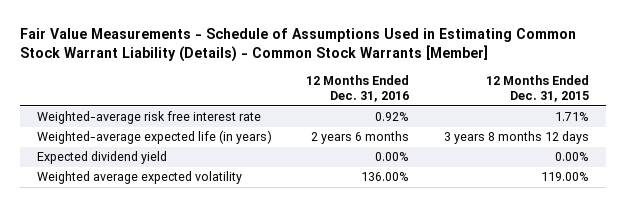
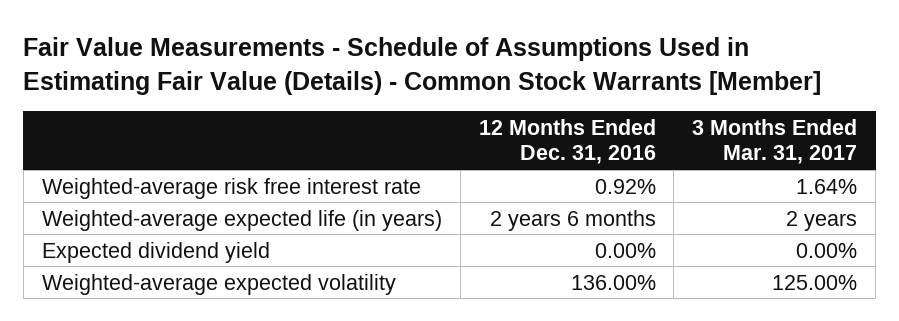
- Fair Value Measurements - Schedule of Assumptions Used in Estimating Common Stock Warrant Liability (Details) - Common Stock Warrants [Member]
+ Fair Value Measurements - Schedule of Assumptions Used in Estimating Fair Value (Details) - Common Stock Warrants [Member]
- | 12 Months Ended Dec. 31, 2016 | 12 Months Ended Dec. 31, 2015
+ | 12 Months Ended Dec. 31, 2016 | 3 Months Ended Mar. 31, 2017
- Weighted average expected volatility | 136.00% | 119.00%
+ Weighted-average expected volatility | 136.00% | 125.00%

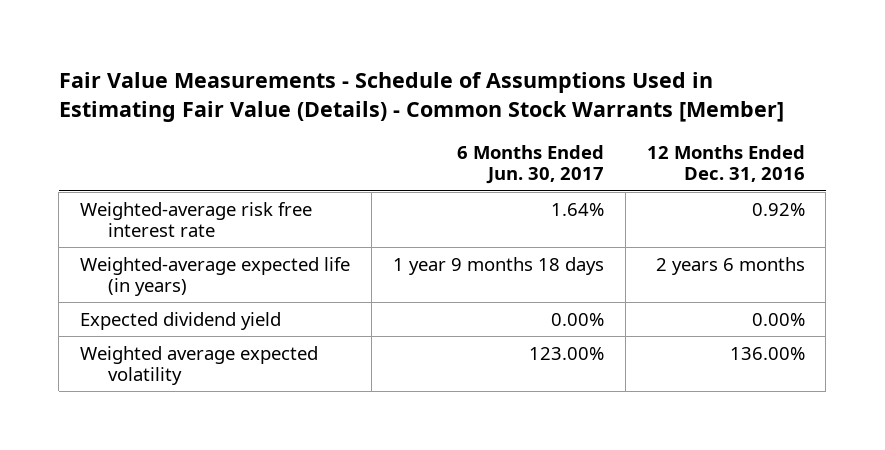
- | 12 Months Ended Dec. 31, 2016 | 3 Months Ended Mar. 31, 2017
+ | 6 Months Ended Jun. 30, 2017 | 12 Months Ended Dec. 31, 2016
- Weighted-average expected volatility | 136.00% | 125.00%
+ Weighted average expected volatility | 123.00% | 136.00%

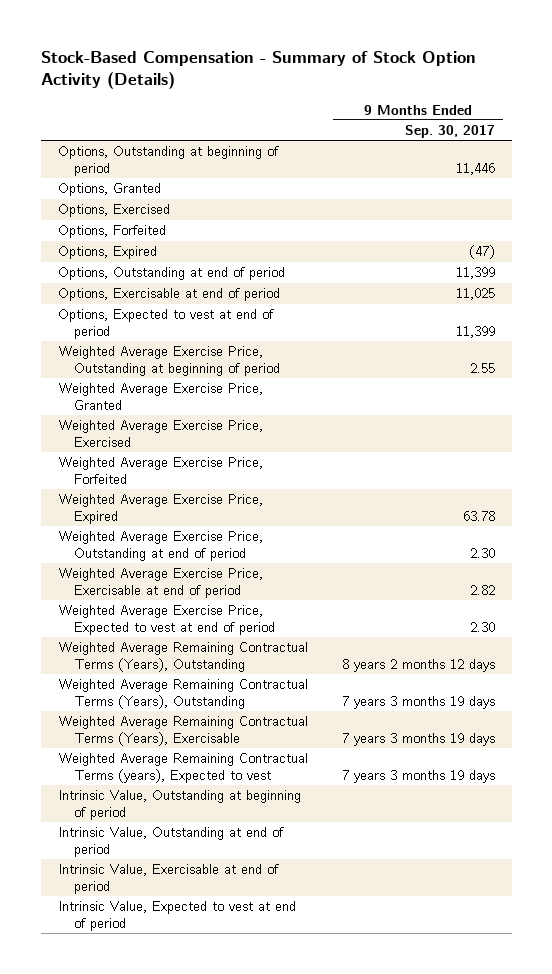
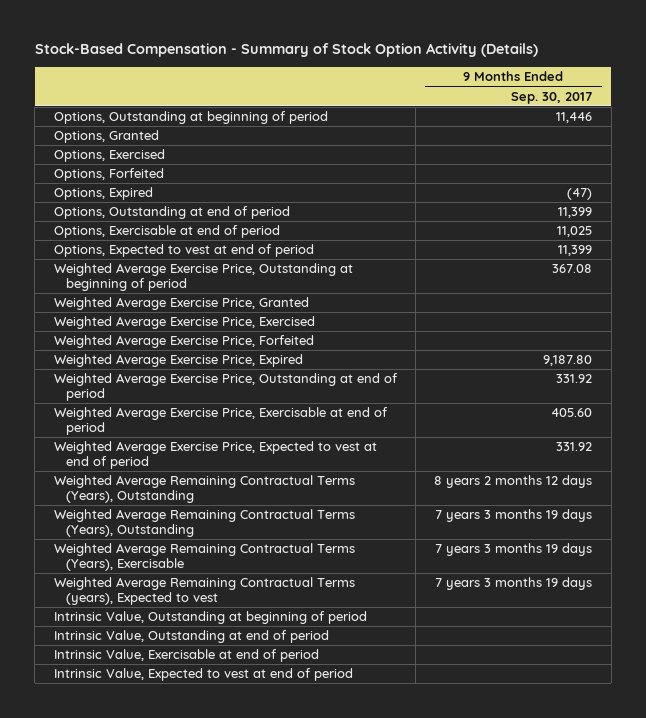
- Weighted Average Exercise Price, Outstanding at beginning of period | 2.55
+ Weighted Average Exercise Price, Outstanding at beginning of period | 367.08
- Weighted Average Exercise Price, Expired | 63.78
- Weighted Average Exercise Price, Outstanding at end of period | 2.30
- Weighted Average Exercise Price, Exercisable at end of period | 2.82
- Weighted Average Exercise Price, Expected to vest at end of period | 2.30
+ Weighted Average Exercise Price, Expired | 9,187.80
+ Weighted Average Exercise Price, Outstanding at end of period | 331.92
+ Weighted Average Exercise Price, Exercisable at end of period | 405.60
+ Weighted Average Exercise Price, Expected to vest at end of period | 331.92

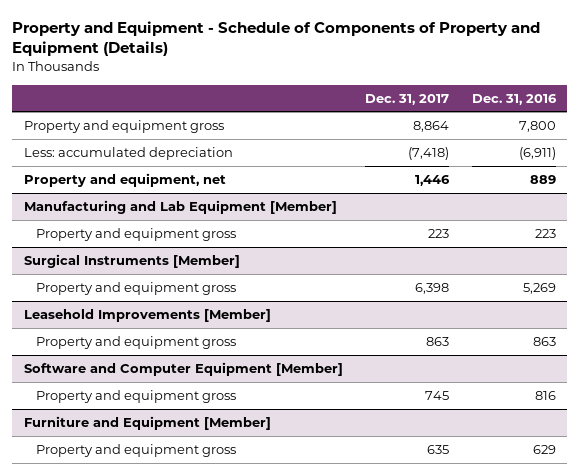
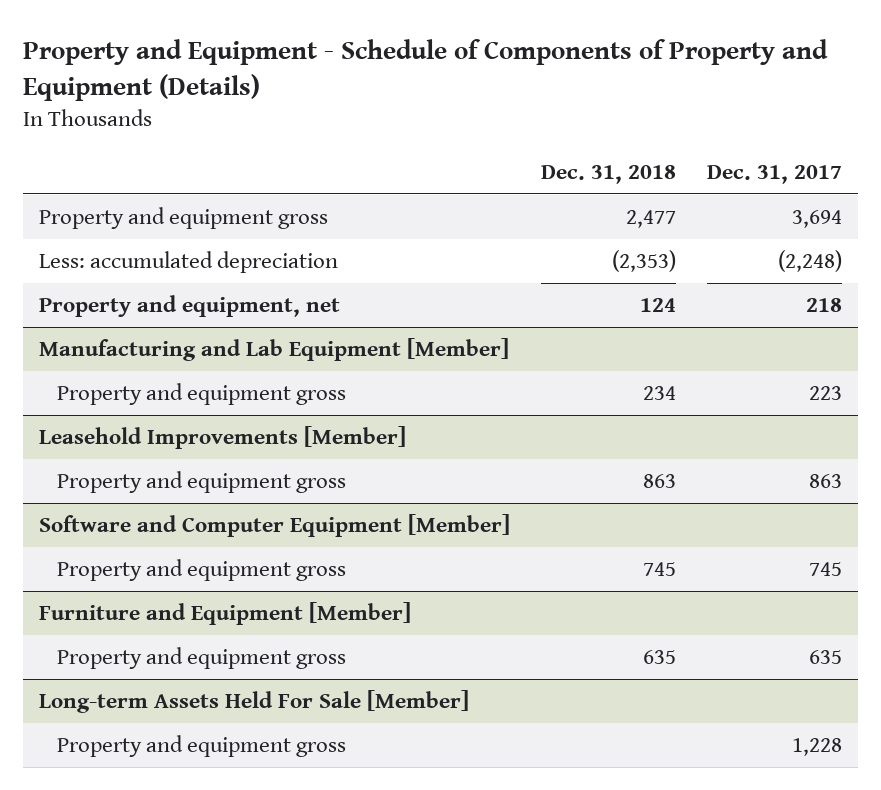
- | Dec. 31, 2017 | Dec. 31, 2016
+ | Dec. 31, 2018 | Dec. 31, 2017
- Property and equipment gross | 8,864 | 7,800
- Less: accumulated depreciation | (7,418) | (6,911)
- Property and equipment, net | 1,446 | 889
+ Property and equipment gross | 2,477 | 3,694
+ Less: accumulated depreciation | (2,353) | (2,248)
+ Property and equipment, net | 124 | 218
- Surgical Instruments [Member]
- Property and equipment gross | 6,398 | 5,269
+ Long-term Assets Held For Sale [Member]
+ Property and equipment gross | | 1,228

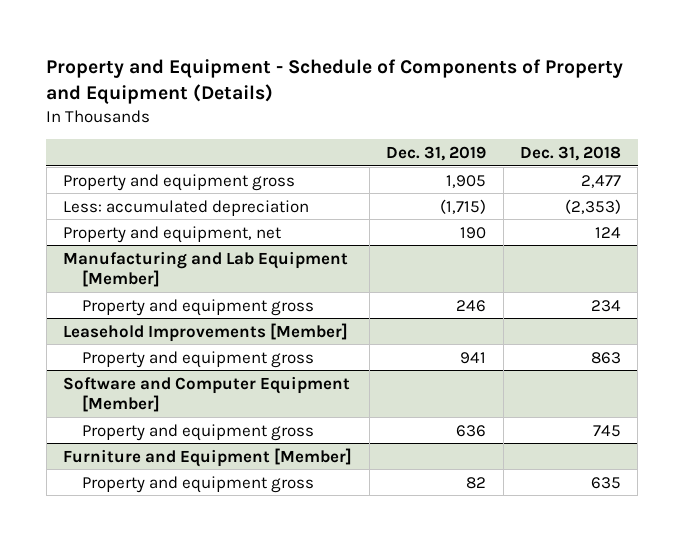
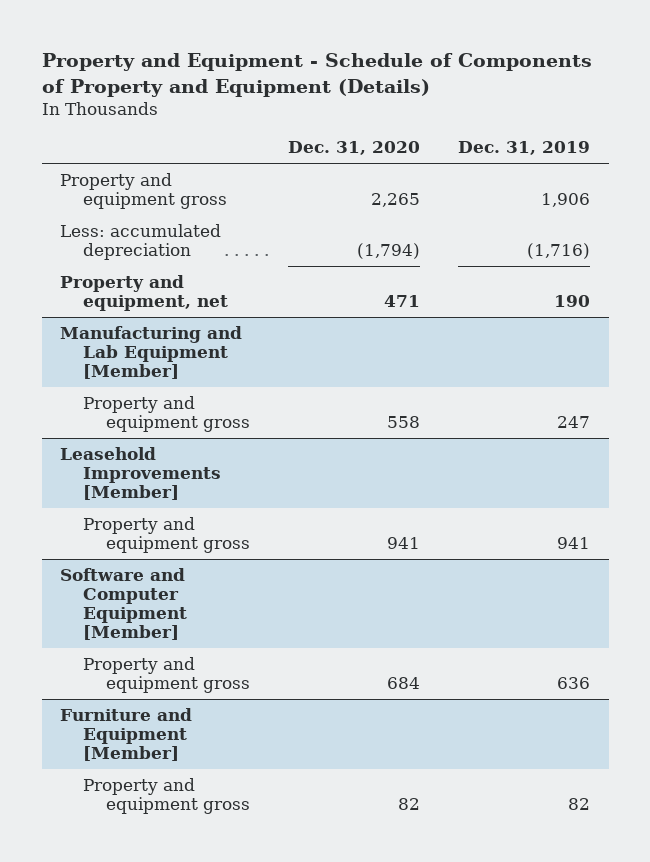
- | Dec. 31, 2019 | Dec. 31, 2018
+ | Dec. 31, 2020 | Dec. 31, 2019
- Property and equipment gross | 1,905 | 2,477
- Less: accumulated depreciation | (1,715) | (2,353)
+ Property and equipment gross | 2,265 | 1,906
+ Less: accumulated depreciation | (1,794) | (1,716)
@ Manufacturing and Lab Equipment [Member]
- Property and equipment gross | 246 | 234
+ Property and equipment gross | 558 | 247

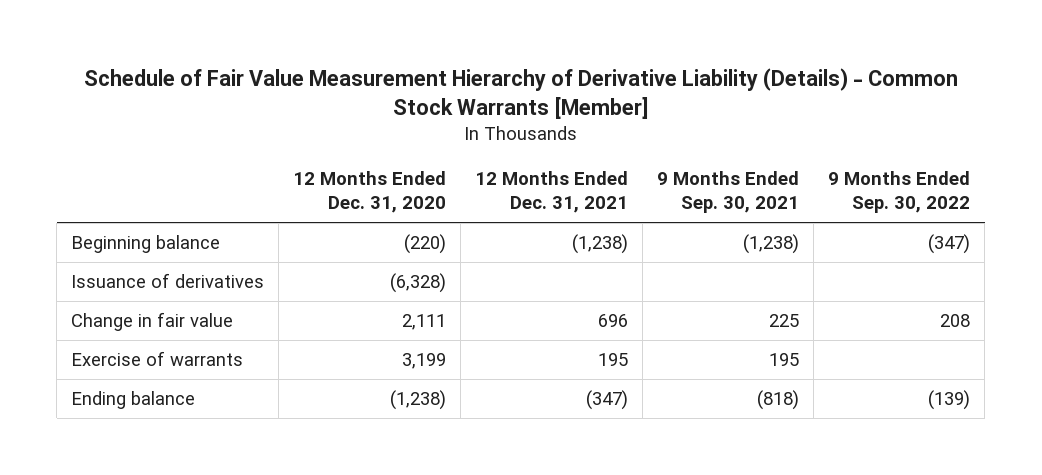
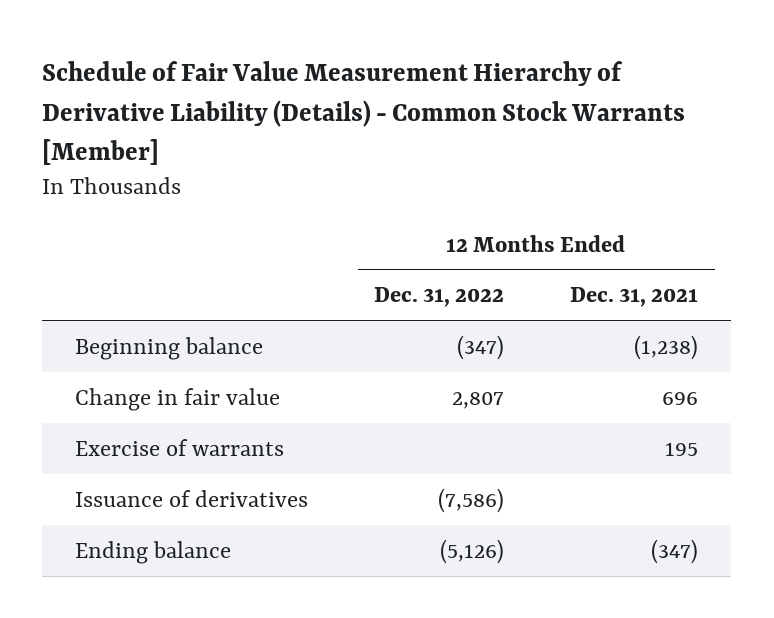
- | 12 Months Ended Dec. 31, 2020 | 12 Months Ended Dec. 31, 2021 | 9 Months Ended Sep. 30, 2021 | 9 Months Ended Sep. 30, 2022
+ | 12 Months Ended Dec. 31, 2022 | 12 Months Ended Dec. 31, 2021
moved down: Issuance of derivatives | (7,586) |

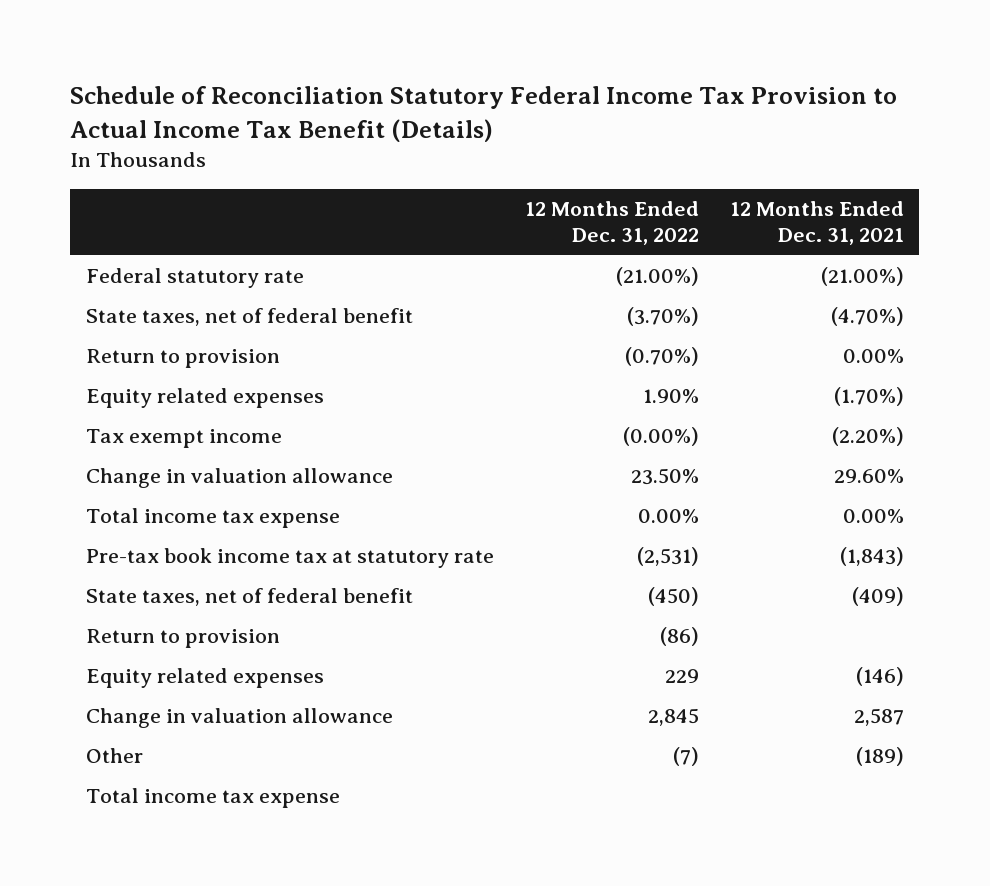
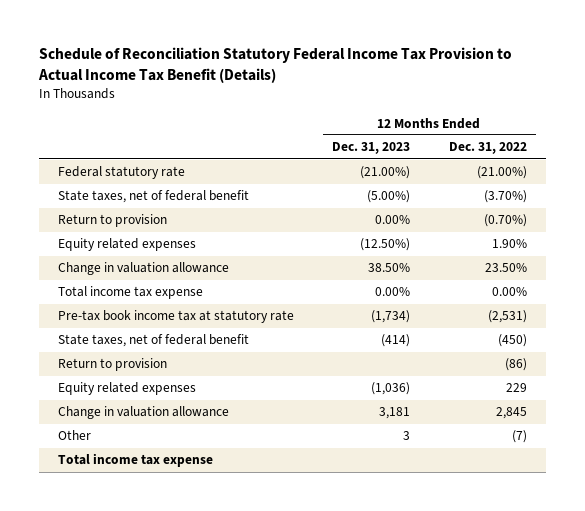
- | 12 Months Ended Dec. 31, 2022 | 12 Months Ended Dec. 31, 2021
+ | 12 Months Ended Dec. 31, 2023 | 12 Months Ended Dec. 31, 2022
- Tax exempt income | (0.00%) | (2.20%)

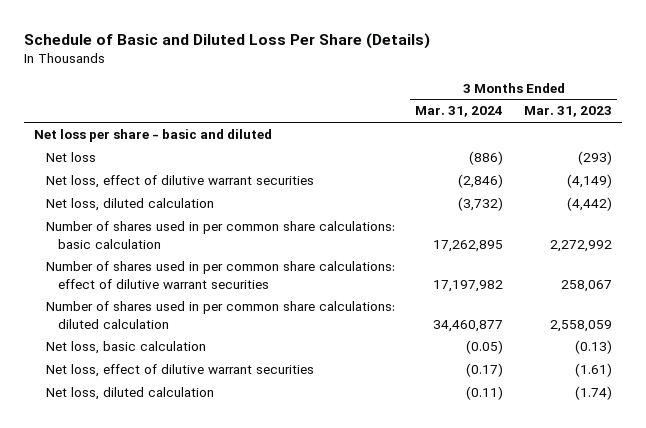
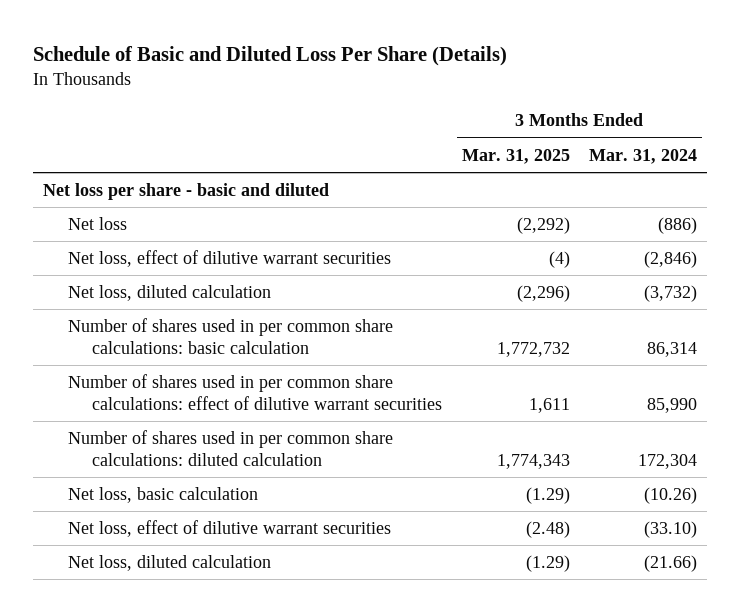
- | 3 Months Ended Mar. 31, 2024 | 3 Months Ended Mar. 31, 2023
+ | 3 Months Ended Mar. 31, 2025 | 3 Months Ended Mar. 31, 2024
- Number of shares used in per common share calculations: basic calculation | 17,262,895 | 2,272,992
- Number of shares used in per common share calculations: effect of dilutive warrant securities | 17,197,982 | 258,067
- Number of shares used in per common share calculations: diluted calculation | 34,460,877 | 2,558,059
- Net loss, basic calculation | (0.05) | (0.13)
- Net loss, effect of dilutive warrant securities | (0.17) | (1.61)
- Net loss, diluted calculation | (0.11) | (1.74)
+ Number of shares used in per common share calculations: basic calculation | 1,772,732 | 86,314
+ Number of shares used in per common share calculations: effect of dilutive warrant securities | 1,611 | 85,990
+ Number of shares used in per common share calculations: diluted calculation | 1,774,343 | 172,304
+ Net loss, basic calculation | (1.29) | (10.26)
+ Net loss, effect of dilutive warrant securities | (2.48) | (33.10)
+ Net loss, diluted calculation | (1.29) | (21.66)

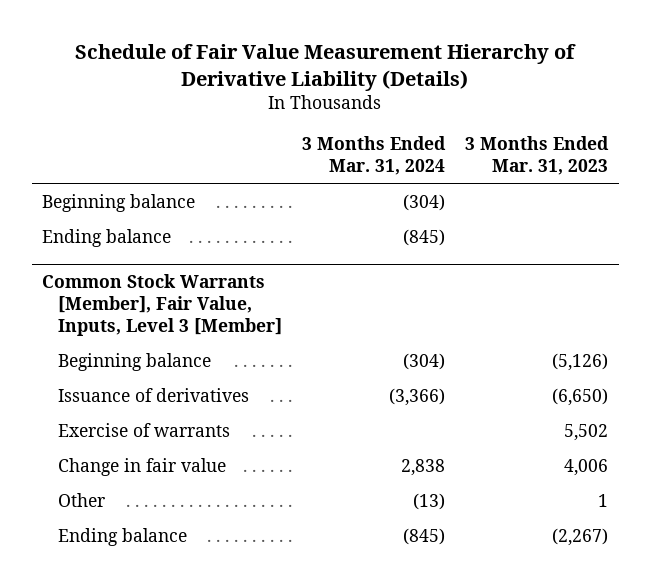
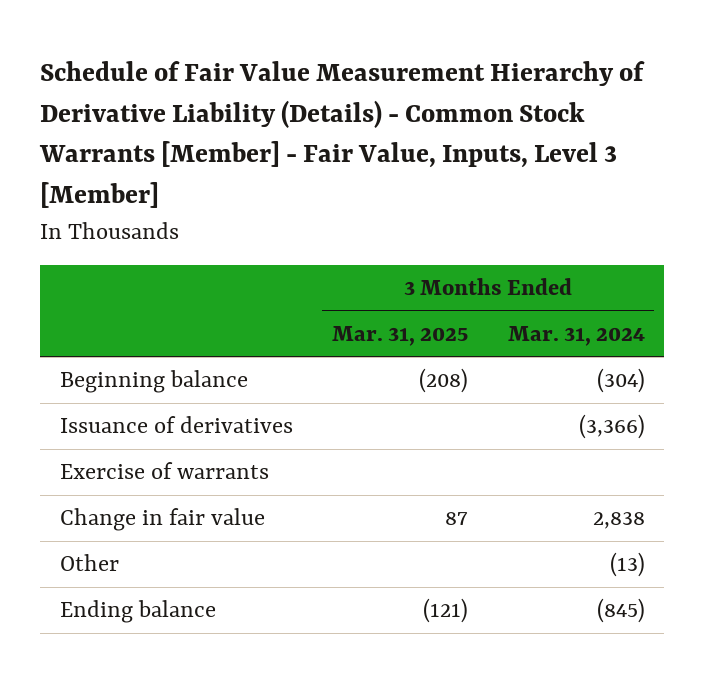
- Schedule of Fair Value Measurement Hierarchy of Derivative Liability (Details)
+ Schedule of Fair Value Measurement Hierarchy of Derivative Liability (Details) - Common Stock Warrants [Member] - Fair Value, Inputs, Level 3 [Member]
- | 3 Months Ended Mar. 31, 2024 | 3 Months Ended Mar. 31, 2023
+ | 3 Months Ended Mar. 31, 2025 | 3 Months Ended Mar. 31, 2024
- Ending balance | (845) |
- Common Stock Warrants [Member], Fair Value, Inputs, Level 3 [Member]
- Beginning balance | (304) | (5,126)

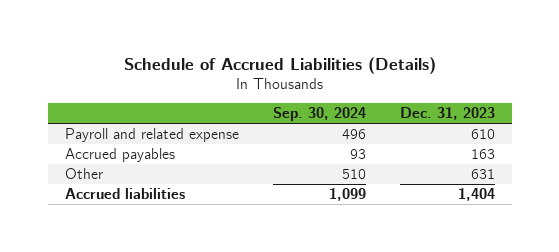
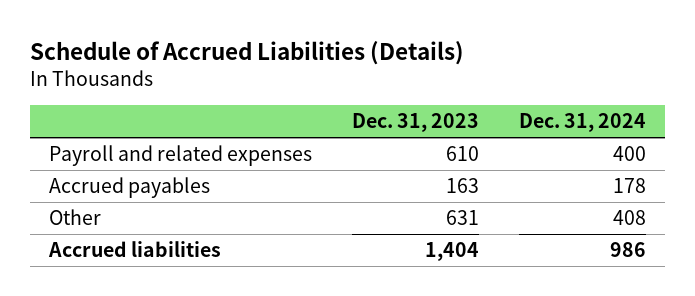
- | Sep. 30, 2024 | Dec. 31, 2023
+ | Dec. 31, 2023 | Dec. 31, 2024
- Payroll and related expense | 496 | 610
+ Payroll and related expenses | 610 | 400

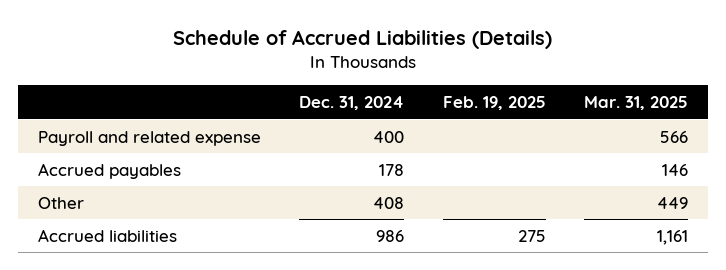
- | Dec. 31, 2023 | Dec. 31, 2024
+ | Dec. 31, 2024 | Feb. 19, 2025 | Mar. 31, 2025
- Payroll and related expenses | 610 | 400
+ Payroll and related expense | 400 | | 566

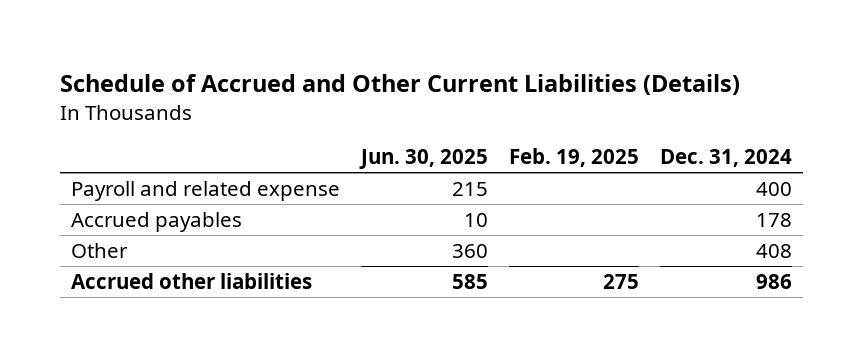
- Schedule of Accrued Liabilities (Details)
+ Schedule of Accrued and Other Current Liabilities (Details)
- | Dec. 31, 2024 | Feb. 19, 2025 | Mar. 31, 2025
+ | Jun. 30, 2025 | Feb. 19, 2025 | Dec. 31, 2024
- Accrued liabilities | 986 | 275 | 1,161
+ Accrued other liabilities | 585 | 275 | 986

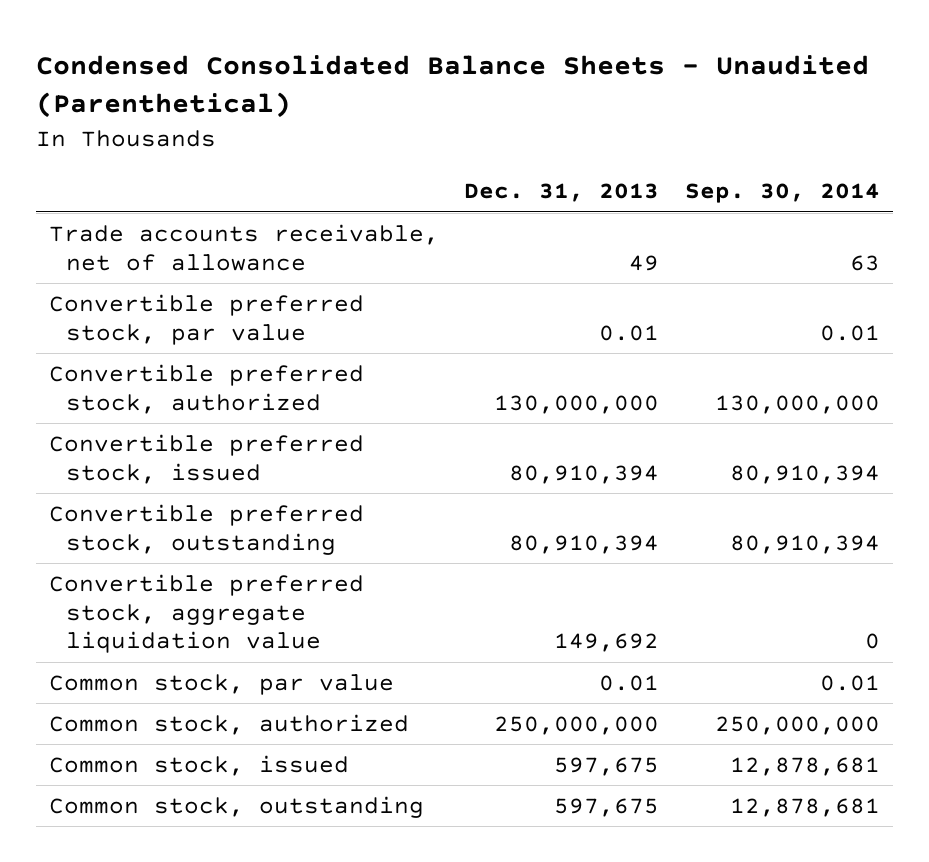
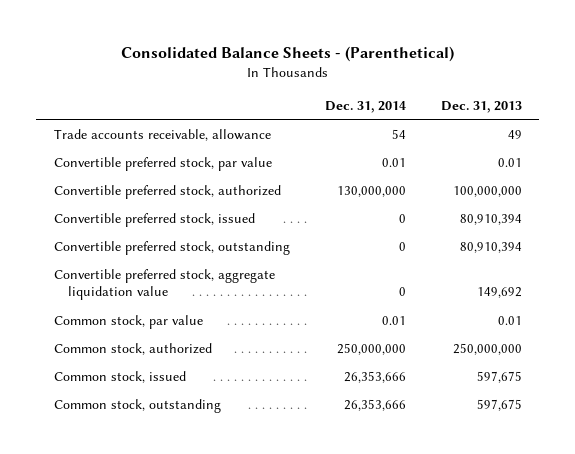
- Condensed Consolidated Balance Sheets - Unaudited (Parenthetical)
+ Consolidated Balance Sheets - (Parenthetical)
- | Dec. 31, 2013 | Sep. 30, 2014
+ | Dec. 31, 2014 | Dec. 31, 2013
- Trade accounts receivable, net of allowance | 49 | 63
+ Trade accounts receivable, allowance | 54 | 49
- Convertible preferred stock, authorized | 130,000,000 | 130,000,000
+ Convertible preferred stock, authorized | 130,000,000 | 100,000,000

